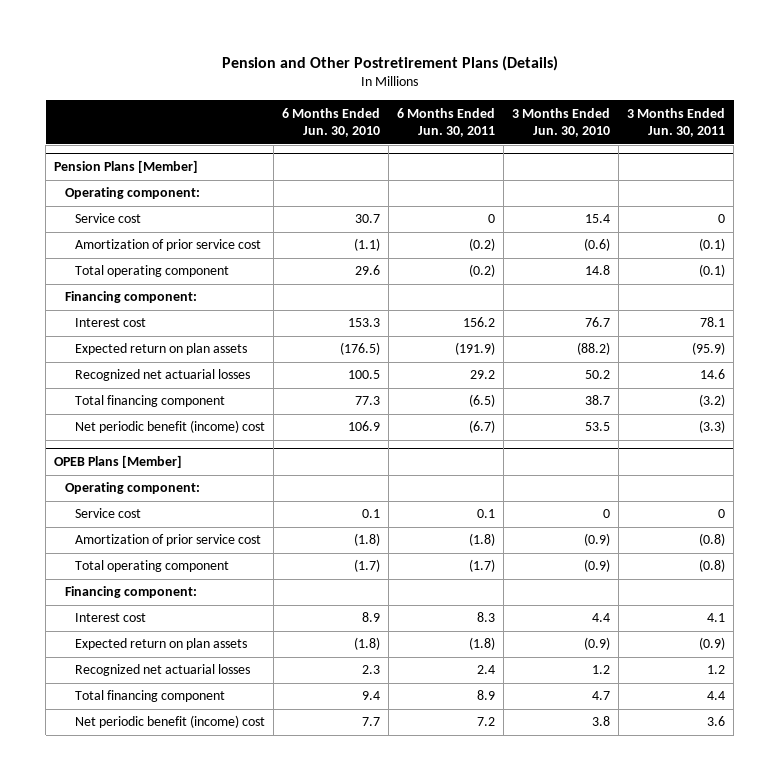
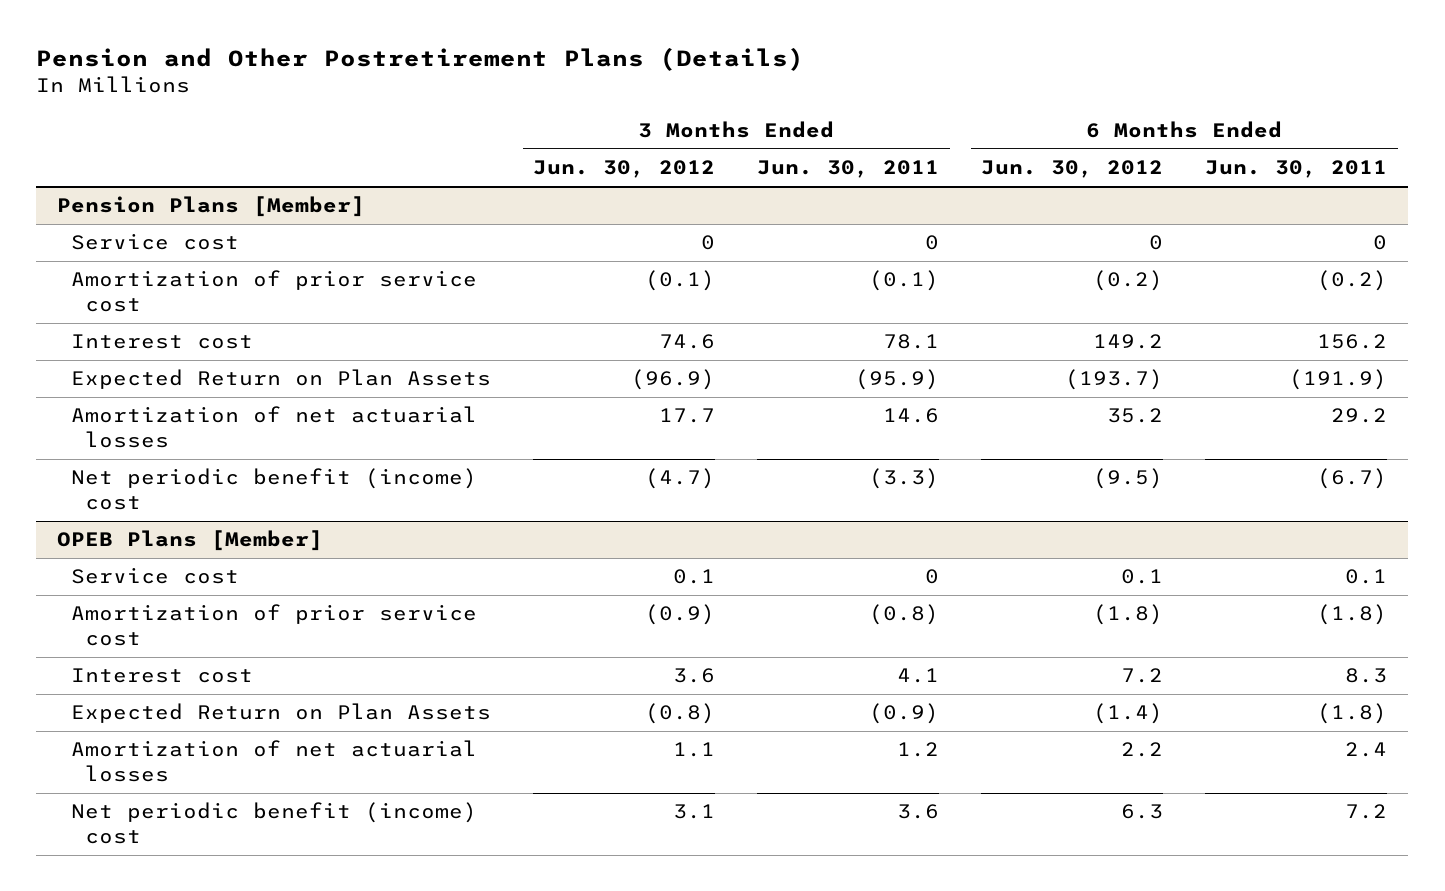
- | 6 Months Ended Jun. 30, 2010 | 6 Months Ended Jun. 30, 2011 | 3 Months Ended Jun. 30, 2010 | 3 Months Ended Jun. 30, 2011
+ | 3 Months Ended Jun. 30, 2012 | 3 Months Ended Jun. 30, 2011 | 6 Months Ended Jun. 30, 2012 | 6 Months Ended Jun. 30, 2011
@ Pension Plans [Member]
- Operating component:
- Total operating component | 29.6 | (0.2) | 14.8 | (0.1)
- Financing component:
- Expected return on plan assets | (176.5) | (191.9) | (88.2) | (95.9)
- Recognized net actuarial losses | 100.5 | 29.2 | 50.2 | 14.6
- Total financing component | 77.3 | (6.5) | 38.7 | (3.2)
+ Expected Return on Plan Assets | (96.9) | (95.9) | (193.7) | (191.9)
+ Amortization of net actuarial losses | 17.7 | 14.6 | 35.2 | 29.2
@ OPEB Plans [Member]
- Operating component:
- Total operating component | (1.7) | (1.7) | (0.9) | (0.8)
- Financing component:
- Expected return on plan assets | (1.8) | (1.8) | (0.9) | (0.9)
- Recognized net actuarial losses | 2.3 | 2.4 | 1.2 | 1.2
- Total financing component | 9.4 | 8.9 | 4.7 | 4.4
+ Expected Return on Plan Assets | (0.8) | (0.9) | (1.4) | (1.8)
+ Amortization of net actuarial losses | 1.1 | 1.2 | 2.2 | 2.4

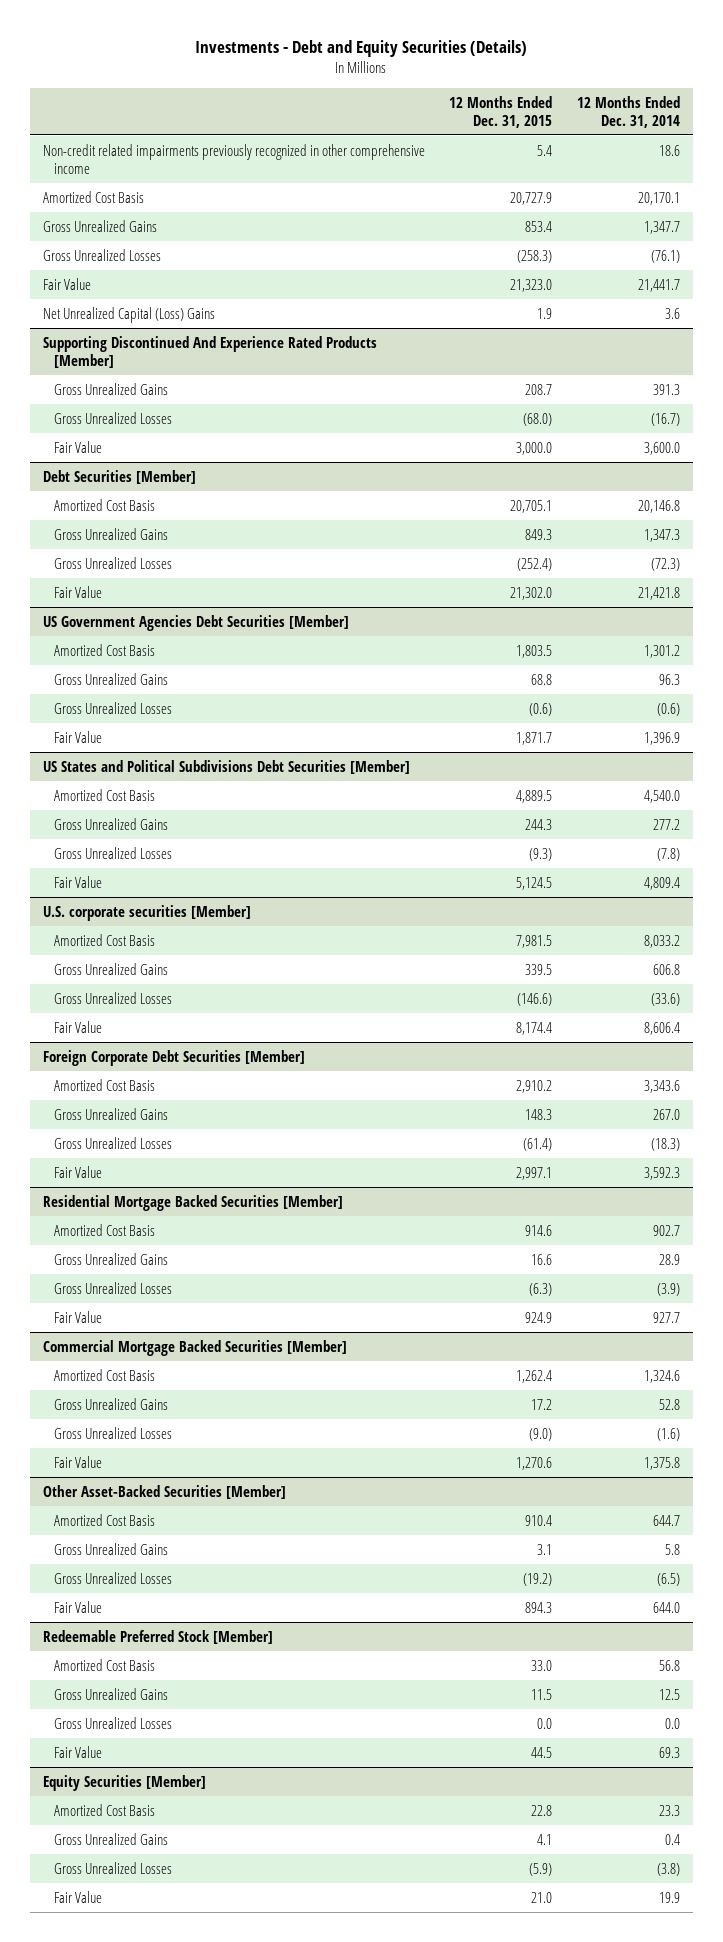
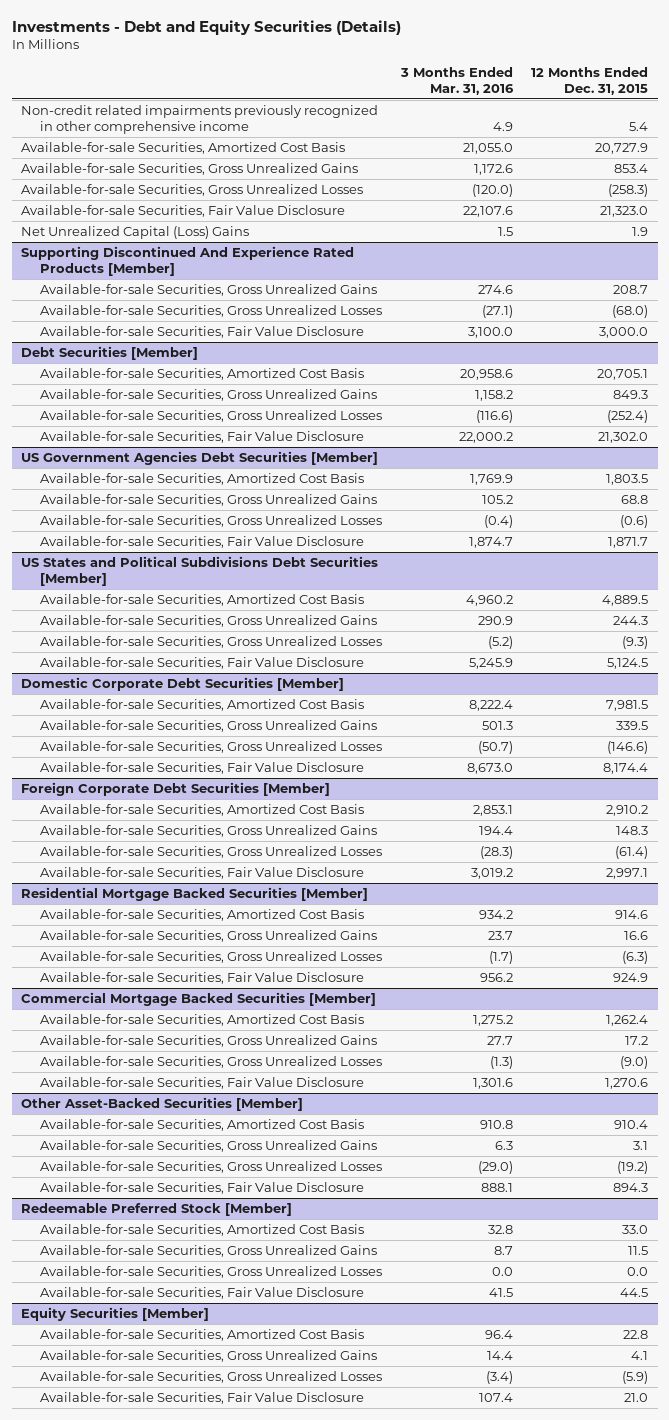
- | 12 Months Ended Dec. 31, 2015 | 12 Months Ended Dec. 31, 2014
+ | 3 Months Ended Mar. 31, 2016 | 12 Months Ended Dec. 31, 2015
- Amortized Cost Basis | 20,727.9 | 20,170.1
- Gross Unrealized Gains | 853.4 | 1,347.7
- Gross Unrealized Losses | (258.3) | (76.1)
- Fair Value | 21,323.0 | 21,441.7
+ Available-for-sale Securities, Amortized Cost Basis | 21,055.0 | 20,727.9
+ Available-for-sale Securities, Gross Unrealized Gains | 1,172.6 | 853.4
+ Available-for-sale Securities, Gross Unrealized Losses | (120.0) | (258.3)
+ Available-for-sale Securities, Fair Value Disclosure | 22,107.6 | 21,323.0
@ Supporting Discontinued And Experience Rated Products [Member]
- Gross Unrealized Gains | 208.7 | 391.3
- Gross Unrealized Losses | (68.0) | (16.7)
- Fair Value | 3,000.0 | 3,600.0
+ Available-for-sale Securities, Gross Unrealized Gains | 274.6 | 208.7
+ Available-for-sale Securities, Gross Unrealized Losses | (27.1) | (68.0)
+ Available-for-sale Securities, Fair Value Disclosure | 3,100.0 | 3,000.0
@ Debt Securities [Member]
- Amortized Cost Basis | 20,705.1 | 20,146.8
- Gross Unrealized Gains | 849.3 | 1,347.3
- Gross Unrealized Losses | (252.4) | (72.3)
- Fair Value | 21,302.0 | 21,421.8
+ Available-for-sale Securities, Amortized Cost Basis | 20,958.6 | 20,705.1
+ Available-for-sale Securities, Gross Unrealized Gains | 1,158.2 | 849.3
+ Available-for-sale Securities, Gross Unrealized Losses | (116.6) | (252.4)
+ Available-for-sale Securities, Fair Value Disclosure | 22,000.2 | 21,302.0
@ US Government Agencies Debt Securities [Member]
- Amortized Cost Basis | 1,803.5 | 1,301.2
- Gross Unrealized Gains | 68.8 | 96.3
- Gross Unrealized Losses | (0.6) | (0.6)
- Fair Value | 1,871.7 | 1,396.9
+ Available-for-sale Securities, Amortized Cost Basis | 1,769.9 | 1,803.5
+ Available-for-sale Securities, Gross Unrealized Gains | 105.2 | 68.8
+ Available-for-sale Securities, Gross Unrealized Losses | (0.4) | (0.6)
+ Available-for-sale Securities, Fair Value Disclosure | 1,874.7 | 1,871.7
@ US States and Political Subdivisions Debt Securities [Member]
- Amortized Cost Basis | 4,889.5 | 4,540.0
- Gross Unrealized Gains | 244.3 | 277.2
- Gross Unrealized Losses | (9.3) | (7.8)
- Fair Value | 5,124.5 | 4,809.4
- U.S. corporate securities [Member]
- Amortized Cost Basis | 7,981.5 | 8,033.2
- Gross Unrealized Gains | 339.5 | 606.8
- Gross Unrealized Losses | (146.6) | (33.6)
- Fair Value | 8,174.4 | 8,606.4
@ US States and Political Subdivisions Debt Securities [Member]
+ Available-for-sale Securities, Amortized Cost Basis | 4,960.2 | 4,889.5
+ Available-for-sale Securities, Gross Unrealized Gains | 290.9 | 244.3
+ Available-for-sale Securities, Gross Unrealized Losses | (5.2) | (9.3)
+ Available-for-sale Securities, Fair Value Disclosure | 5,245.9 | 5,124.5
+ Domestic Corporate Debt Securities [Member]
+ Available-for-sale Securities, Amortized Cost Basis | 8,222.4 | 7,981.5
+ Available-for-sale Securities, Gross Unrealized Gains | 501.3 | 339.5
+ Available-for-sale Securities, Gross Unrealized Losses | (50.7) | (146.6)
+ Available-for-sale Securities, Fair Value Disclosure | 8,673.0 | 8,174.4
@ Foreign Corporate Debt Securities [Member]
- Amortized Cost Basis | 2,910.2 | 3,343.6
- Gross Unrealized Gains | 148.3 | 267.0
- Gross Unrealized Losses | (61.4) | (18.3)
- Fair Value | 2,997.1 | 3,592.3
+ Available-for-sale Securities, Amortized Cost Basis | 2,853.1 | 2,910.2
+ Available-for-sale Securities, Gross Unrealized Gains | 194.4 | 148.3
+ Available-for-sale Securities, Gross Unrealized Losses | (28.3) | (61.4)
+ Available-for-sale Securities, Fair Value Disclosure | 3,019.2 | 2,997.1
@ Residential Mortgage Backed Securities [Member]
- Amortized Cost Basis | 914.6 | 902.7
- Gross Unrealized Gains | 16.6 | 28.9
- Gross Unrealized Losses | (6.3) | (3.9)
- Fair Value | 924.9 | 927.7
+ Available-for-sale Securities, Amortized Cost Basis | 934.2 | 914.6
+ Available-for-sale Securities, Gross Unrealized Gains | 23.7 | 16.6
+ Available-for-sale Securities, Gross Unrealized Losses | (1.7) | (6.3)
+ Available-for-sale Securities, Fair Value Disclosure | 956.2 | 924.9
@ Commercial Mortgage Backed Securities [Member]
- Amortized Cost Basis | 1,262.4 | 1,324.6
- Gross Unrealized Gains | 17.2 | 52.8
- Gross Unrealized Losses | (9.0) | (1.6)
- Fair Value | 1,270.6 | 1,375.8
+ Available-for-sale Securities, Amortized Cost Basis | 1,275.2 | 1,262.4
+ Available-for-sale Securities, Gross Unrealized Gains | 27.7 | 17.2
+ Available-for-sale Securities, Gross Unrealized Losses | (1.3) | (9.0)
+ Available-for-sale Securities, Fair Value Disclosure | 1,301.6 | 1,270.6
@ Other Asset-Backed Securities [Member]
- Amortized Cost Basis | 910.4 | 644.7
- Gross Unrealized Gains | 3.1 | 5.8
- Gross Unrealized Losses | (19.2) | (6.5)
- Fair Value | 894.3 | 644.0
+ Available-for-sale Securities, Amortized Cost Basis | 910.8 | 910.4
+ Available-for-sale Securities, Gross Unrealized Gains | 6.3 | 3.1
+ Available-for-sale Securities, Gross Unrealized Losses | (29.0) | (19.2)
+ Available-for-sale Securities, Fair Value Disclosure | 888.1 | 894.3
@ Redeemable Preferred Stock [Member]
- Amortized Cost Basis | 33.0 | 56.8
- Gross Unrealized Gains | 11.5 | 12.5
- Gross Unrealized Losses | 0.0 | 0.0
- Fair Value | 44.5 | 69.3
+ Available-for-sale Securities, Amortized Cost Basis | 32.8 | 33.0
+ Available-for-sale Securities, Gross Unrealized Gains | 8.7 | 11.5
+ Available-for-sale Securities, Gross Unrealized Losses | 0.0 | 0.0
+ Available-for-sale Securities, Fair Value Disclosure | 41.5 | 44.5
@ Equity Securities [Member]
- Amortized Cost Basis | 22.8 | 23.3
- Gross Unrealized Gains | 4.1 | 0.4
- Gross Unrealized Losses | (5.9) | (3.8)
- Fair Value | 21.0 | 19.9
+ Available-for-sale Securities, Amortized Cost Basis | 96.4 | 22.8
+ Available-for-sale Securities, Gross Unrealized Gains | 14.4 | 4.1
+ Available-for-sale Securities, Gross Unrealized Losses | (3.4) | (5.9)
+ Available-for-sale Securities, Fair Value Disclosure | 107.4 | 21.0

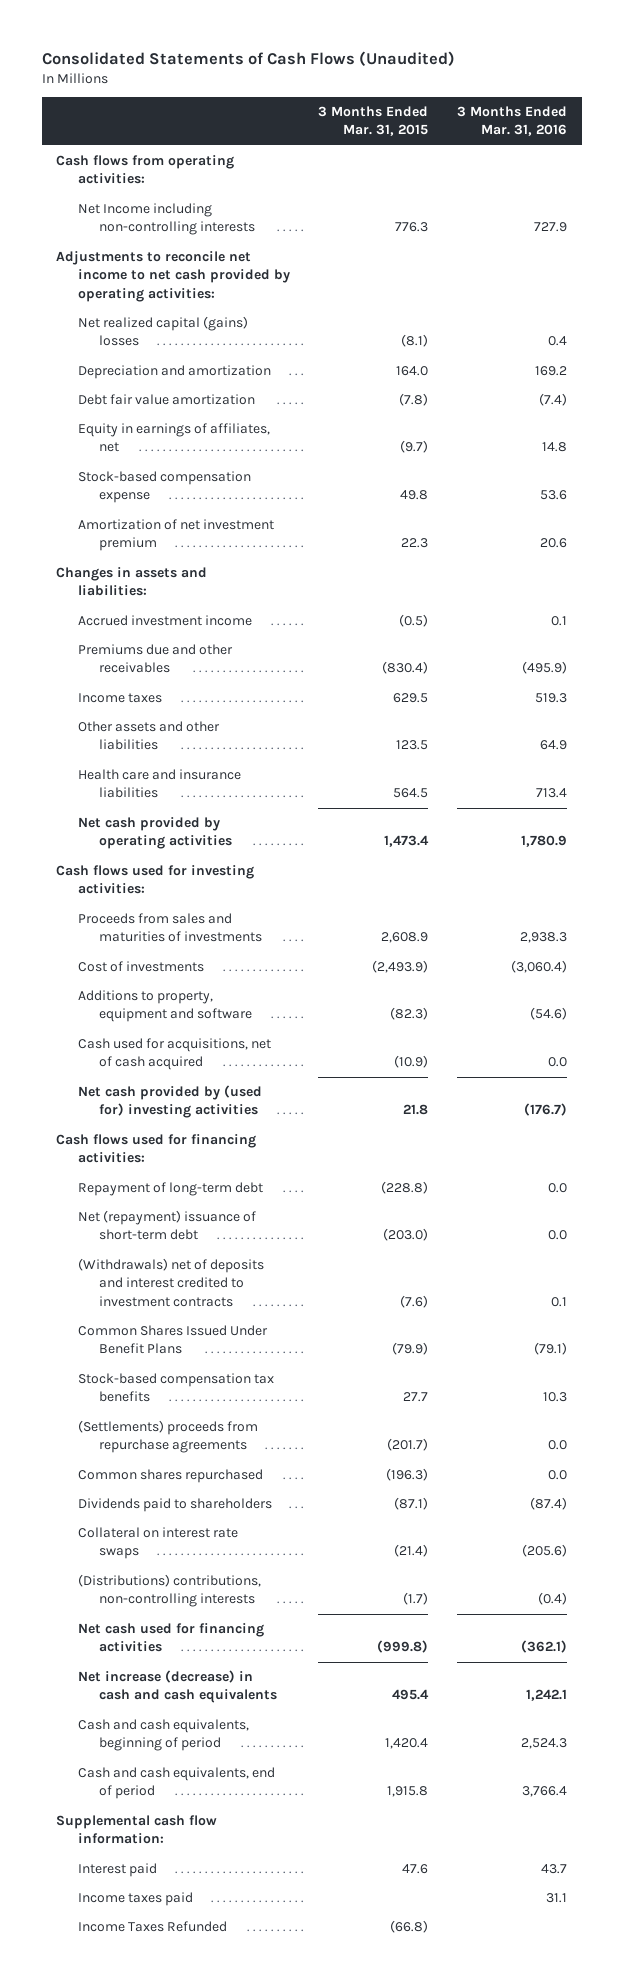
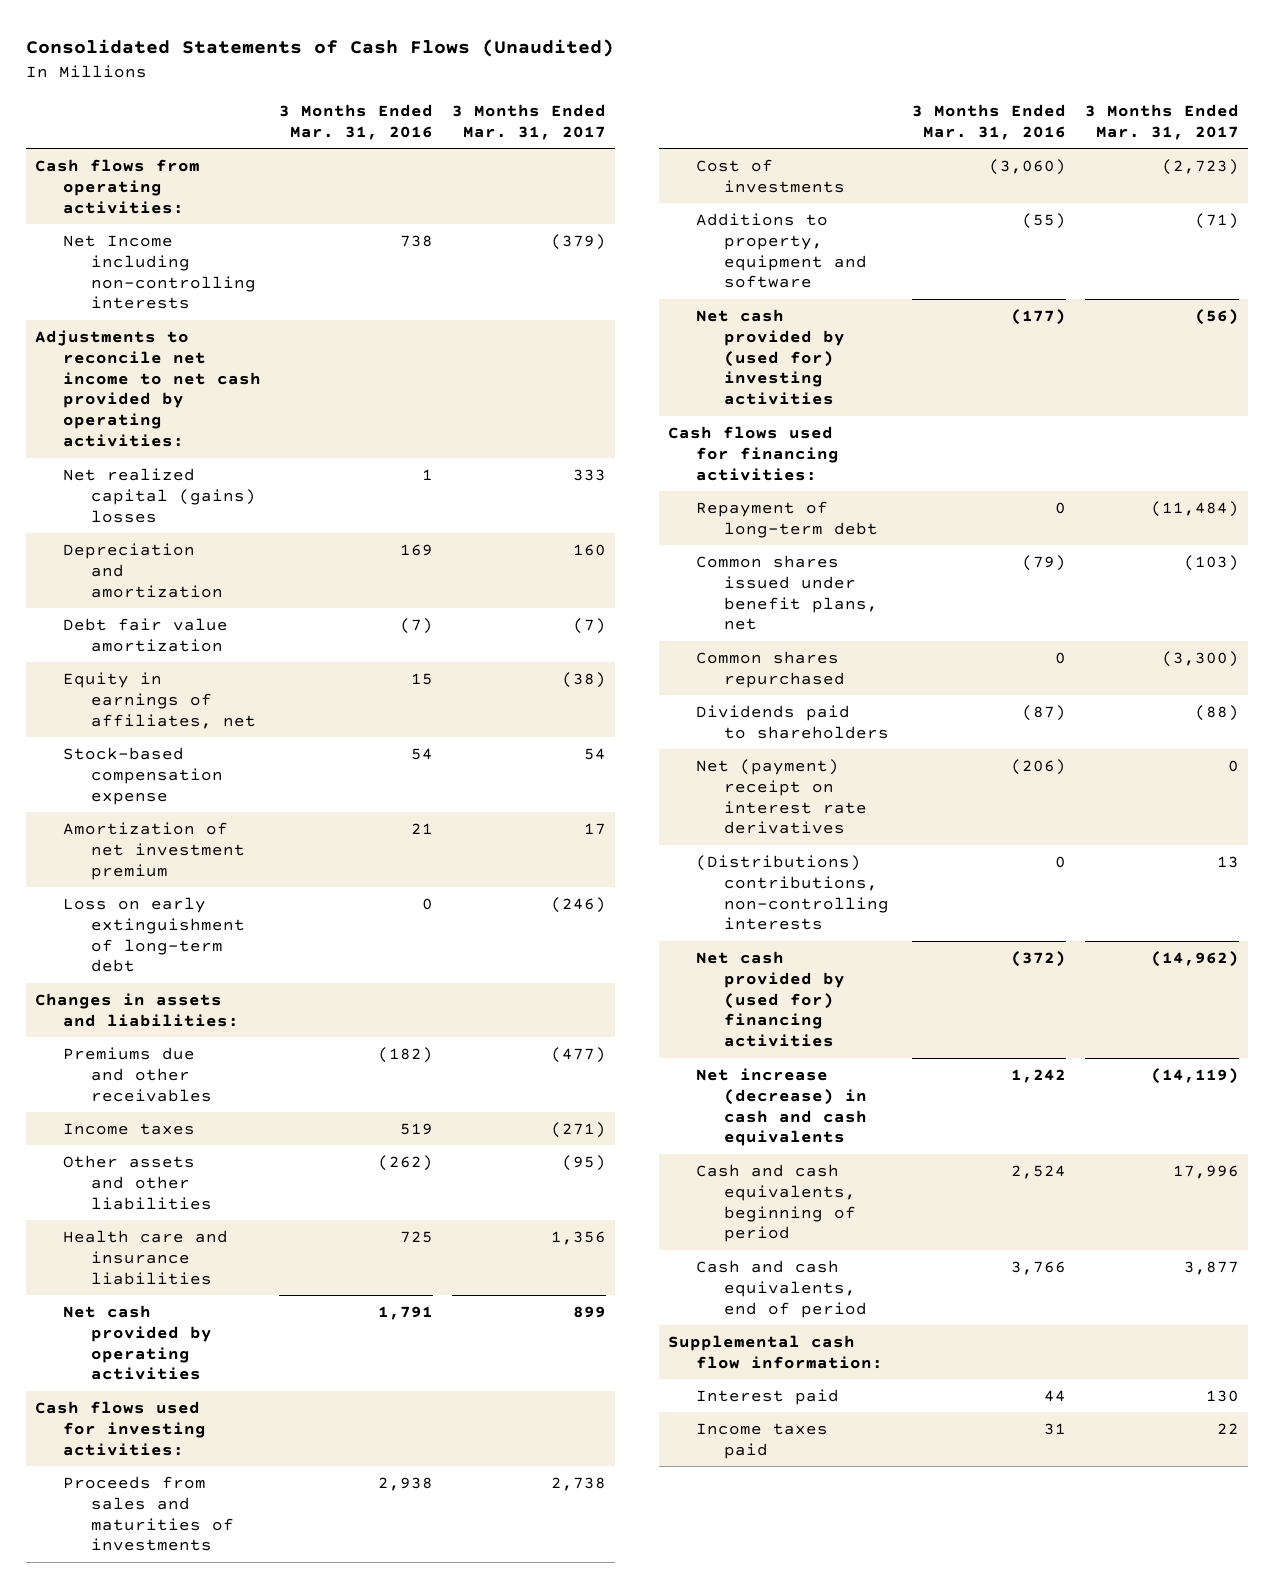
- | 3 Months Ended Mar. 31, 2015 | 3 Months Ended Mar. 31, 2016
+ | 3 Months Ended Mar. 31, 2016 | 3 Months Ended Mar. 31, 2017
- Net Income including non-controlling interests | 776.3 | 727.9
+ Net Income including non-controlling interests | 738 | (379)
- Net realized capital (gains) losses | (8.1) | 0.4
- Depreciation and amortization | 164.0 | 169.2
- Debt fair value amortization | (7.8) | (7.4)
- Equity in earnings of affiliates, net | (9.7) | 14.8
- Stock-based compensation expense | 49.8 | 53.6
- Amortization of net investment premium | 22.3 | 20.6
+ Net realized capital (gains) losses | 1 | 333
+ Depreciation and amortization | 169 | 160
+ Debt fair value amortization | (7) | (7)
+ Equity in earnings of affiliates, net | 15 | (38)
+ Stock-based compensation expense | 54 | 54
+ Amortization of net investment premium | 21 | 17
+ Loss on early extinguishment of long-term debt | 0 | (246)
- Accrued investment income | (0.5) | 0.1
- Premiums due and other receivables | (830.4) | (495.9)
- Income taxes | 629.5 | 519.3
- Other assets and other liabilities | 123.5 | 64.9
- Health care and insurance liabilities | 564.5 | 713.4
- Net cash provided by operating activities | 1,473.4 | 1,780.9
+ Premiums due and other receivables | (182) | (477)
+ Income taxes | 519 | (271)
+ Other assets and other liabilities | (262) | (95)
+ Health care and insurance liabilities | 725 | 1,356
+ Net cash provided by operating activities | 1,791 | 899
- Proceeds from sales and maturities of investments | 2,608.9 | 2,938.3
- Cost of investments | (2,493.9) | (3,060.4)
- Additions to property, equipment and software | (82.3) | (54.6)
- Cash used for acquisitions, net of cash acquired | (10.9) | 0.0
- Net cash provided by (used for) investing activities | 21.8 | (176.7)
+ Proceeds from sales and maturities of investments | 2,938 | 2,738
+ Cost of investments | (3,060) | (2,723)
+ Additions to property, equipment and software | (55) | (71)
+ Net cash provided by (used for) investing activities | (177) | (56)
- Repayment of long-term debt | (228.8) | 0.0
- Net (repayment) issuance of short-term debt | (203.0) | 0.0
- (Withdrawals) net of deposits and interest credited to investment contracts | (7.6) | 0.1
- Common Shares Issued Under Benefit Plans | (79.9) | (79.1)
- Stock-based compensation tax benefits | 27.7 | 10.3
- (Settlements) proceeds from repurchase agreements | (201.7) | 0.0
- Common shares repurchased | (196.3) | 0.0
- Dividends paid to shareholders | (87.1) | (87.4)
- Collateral on interest rate swaps | (21.4) | (205.6)
- (Distributions) contributions, non-controlling interests | (1.7) | (0.4)
- Net cash used for financing activities | (999.8) | (362.1)
- Net increase (decrease) in cash and cash equivalents | 495.4 | 1,242.1
- Cash and cash equivalents, beginning of period | 1,420.4 | 2,524.3
- Cash and cash equivalents, end of period | 1,915.8 | 3,766.4
+ Repayment of long-term debt | 0 | (11,484)
+ Common shares issued under benefit plans, net | (79) | (103)
+ Common shares repurchased | 0 | (3,300)
+ Dividends paid to shareholders | (87) | (88)
+ Net (payment) receipt on interest rate derivatives | (206) | 0
+ (Distributions) contributions, non-controlling interests | 0 | 13
+ Net cash provided by (used for) financing activities | (372) | (14,962)
+ Net increase (decrease) in cash and cash equivalents | 1,242 | (14,119)
+ Cash and cash equivalents, beginning of period | 2,524 | 17,996
+ Cash and cash equivalents, end of period | 3,766 | 3,877
- Interest paid | 47.6 | 43.7
- Income taxes paid | | 31.1
- Income Taxes Refunded | (66.8) |
+ Interest paid | 44 | 130
+ Income taxes paid | 31 | 22

